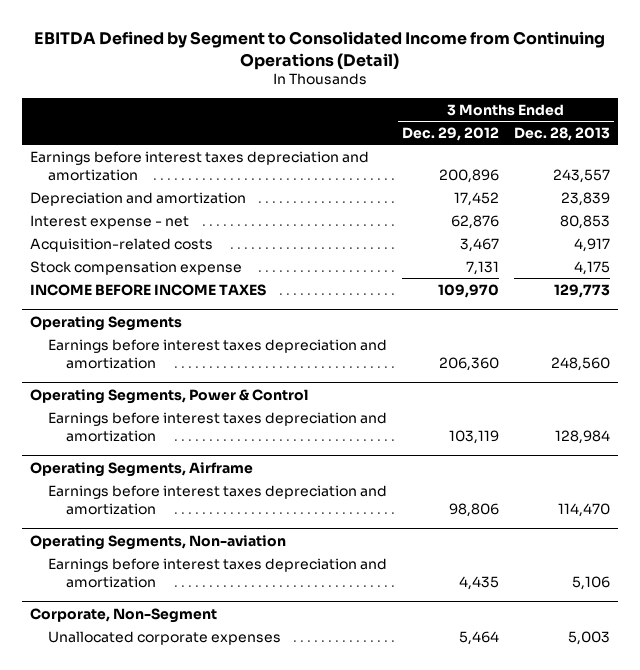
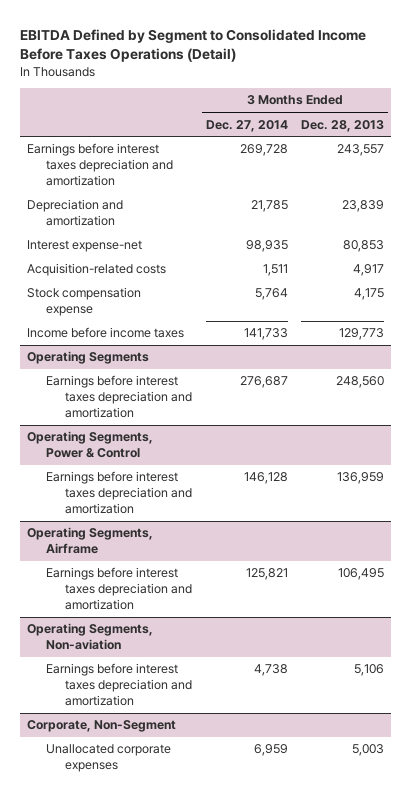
- EBITDA Defined by Segment to Consolidated Income from Continuing Operations (Detail)
+ EBITDA Defined by Segment to Consolidated Income Before Taxes Operations (Detail)
- | 3 Months Ended Dec. 29, 2012 | 3 Months Ended Dec. 28, 2013
+ | 3 Months Ended Dec. 27, 2014 | 3 Months Ended Dec. 28, 2013
- Interest expense - net | 62,876 | 80,853
+ Interest expense-net | 98,935 | 80,853
- INCOME BEFORE INCOME TAXES | 109,970 | 129,773
+ Income before income taxes | 141,733 | 129,773
@ Operating Segments, Power & Control
- Earnings before interest taxes depreciation and amortization | 103,119 | 128,984
+ Earnings before interest taxes depreciation and amortization | 146,128 | 136,959
@ Operating Segments, Airframe
- Earnings before interest taxes depreciation and amortization | 98,806 | 114,470
+ Earnings before interest taxes depreciation and amortization | 125,821 | 106,495

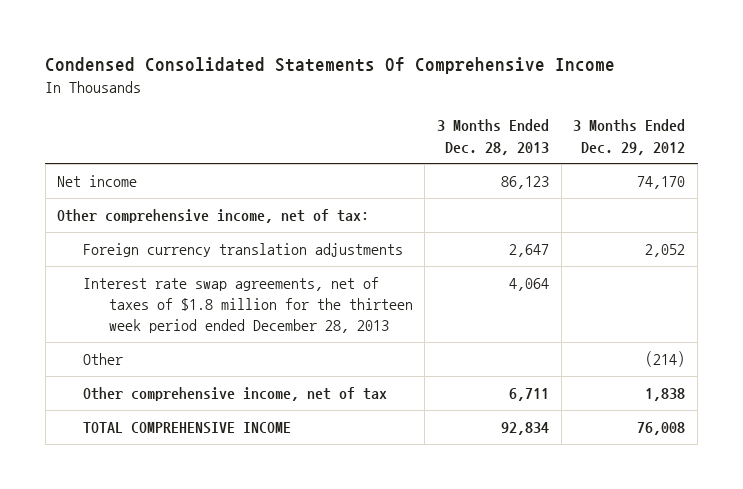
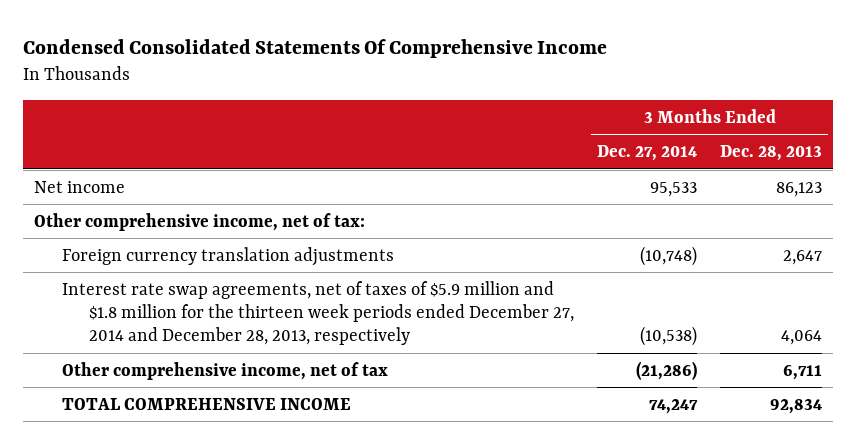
- | 3 Months Ended Dec. 28, 2013 | 3 Months Ended Dec. 29, 2012
+ | 3 Months Ended Dec. 27, 2014 | 3 Months Ended Dec. 28, 2013
- Interest rate swap agreements, net of taxes of $1.8 million for the thirteen week period ended December 28, 2013 | 4,064 |
- Other | | (214)
+ Interest rate swap agreements, net of taxes of $5.9 million and $1.8 million for the thirteen week periods ended December 27, 2014 and December 28, 2013, respectively | (10,538) | 4,064

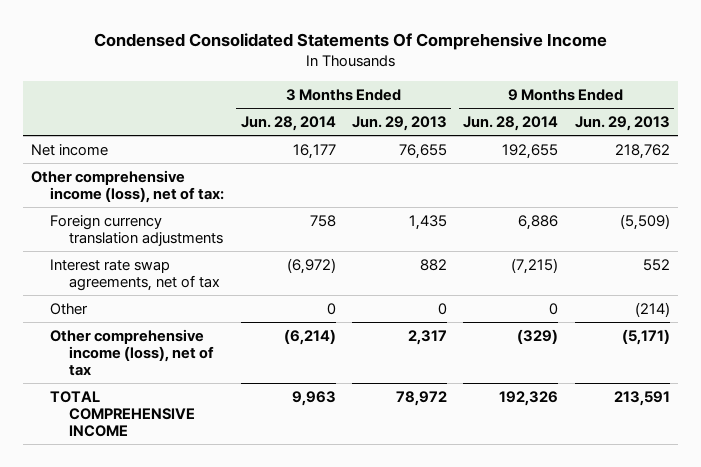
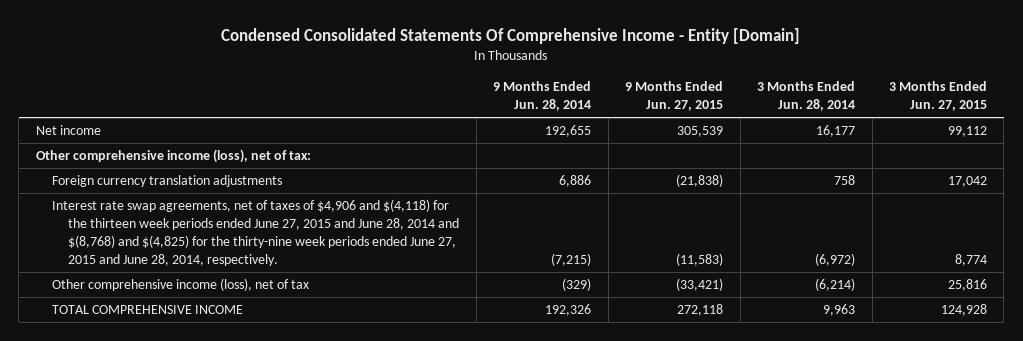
- Condensed Consolidated Statements Of Comprehensive Income
+ Condensed Consolidated Statements Of Comprehensive Income - Entity [Domain]
- | 3 Months Ended Jun. 28, 2014 | 3 Months Ended Jun. 29, 2013 | 9 Months Ended Jun. 28, 2014 | 9 Months Ended Jun. 29, 2013
+ | 9 Months Ended Jun. 28, 2014 | 9 Months Ended Jun. 27, 2015 | 3 Months Ended Jun. 28, 2014 | 3 Months Ended Jun. 27, 2015
- Interest rate swap agreements, net of tax | (6,972) | 882 | (7,215) | 552
- Other | 0 | 0 | 0 | (214)
+ Interest rate swap agreements, net of taxes of $4,906 and $(4,118) for the thirteen week periods ended June 27, 2015 and June 28, 2014 and $(8,768) and $(4,825) for the thirty-nine week periods ended June 27, 2015 and June 28, 2014, respectively. | (7,215) | (11,583) | (6,972) | 8,774

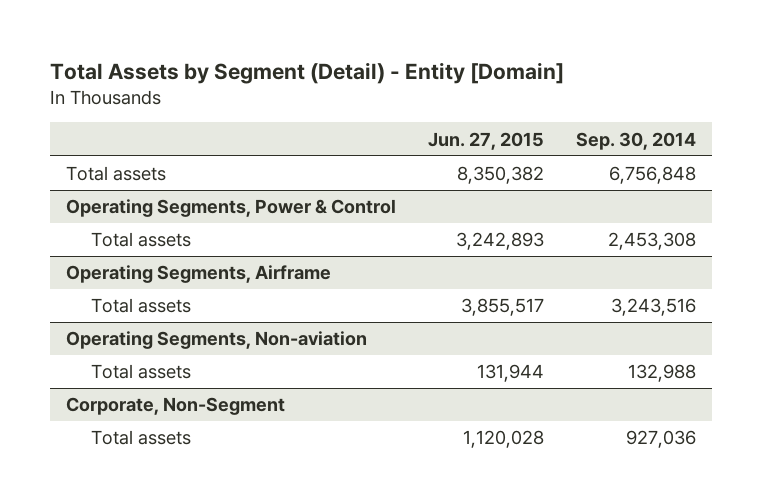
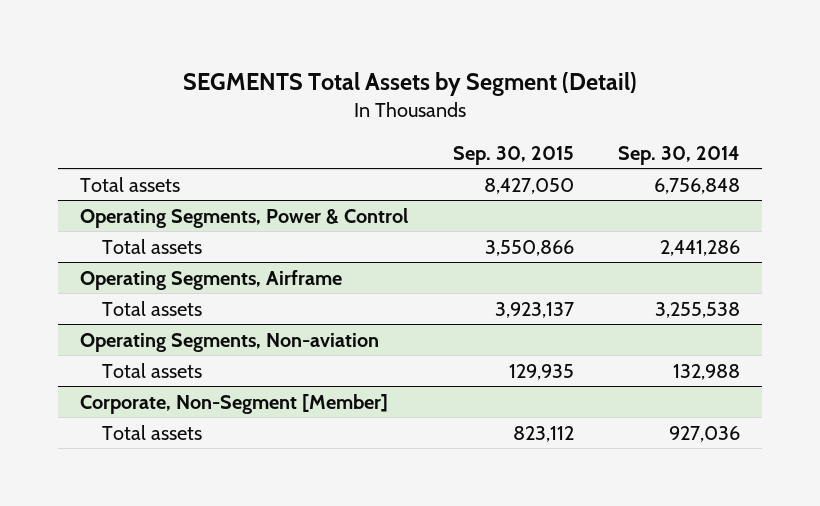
- Total Assets by Segment (Detail) - Entity [Domain]
+ SEGMENTS Total Assets by Segment (Detail)
- | Jun. 27, 2015 | Sep. 30, 2014
+ | Sep. 30, 2015 | Sep. 30, 2014
@ Operating Segments, Power & Control
- Total assets | 3,242,893 | 2,453,308
+ Total assets | 3,550,866 | 2,441,286
@ Operating Segments, Airframe
- Total assets | 3,855,517 | 3,243,516
+ Total assets | 3,923,137 | 3,255,538
- Corporate, Non-Segment
+ Corporate, Non-Segment [Member]

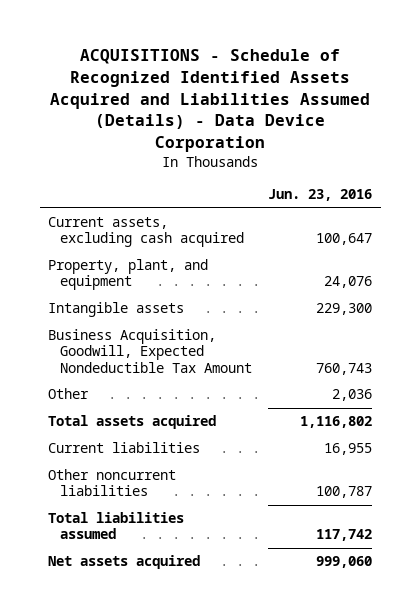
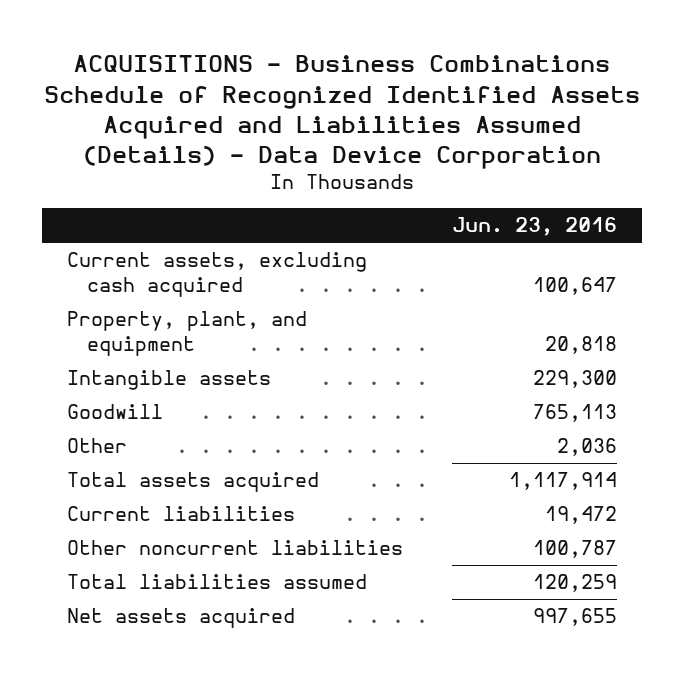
- ACQUISITIONS - Schedule of Recognized Identified Assets Acquired and Liabilities Assumed (Details) - Data Device Corporation
+ ACQUISITIONS - Business Combinations Schedule of Recognized Identified Assets Acquired and Liabilities Assumed (Details) - Data Device Corporation
- Property, plant, and equipment | 24,076
+ Property, plant, and equipment | 20,818
- Business Acquisition, Goodwill, Expected Nondeductible Tax Amount | 760,743
+ Goodwill | 765,113
- Total assets acquired | 1,116,802
- Current liabilities | 16,955
+ Total assets acquired | 1,117,914
+ Current liabilities | 19,472
- Total liabilities assumed | 117,742
- Net assets acquired | 999,060
+ Total liabilities assumed | 120,259
+ Net assets acquired | 997,655

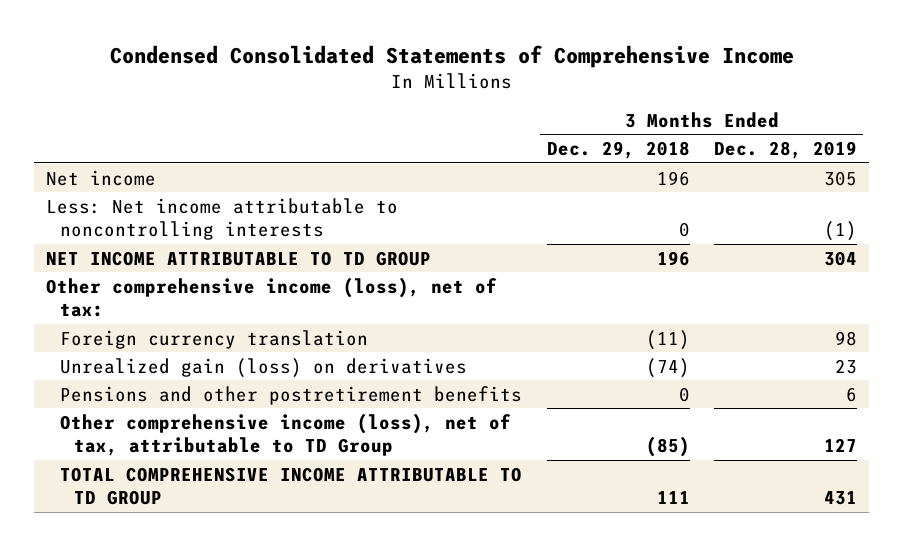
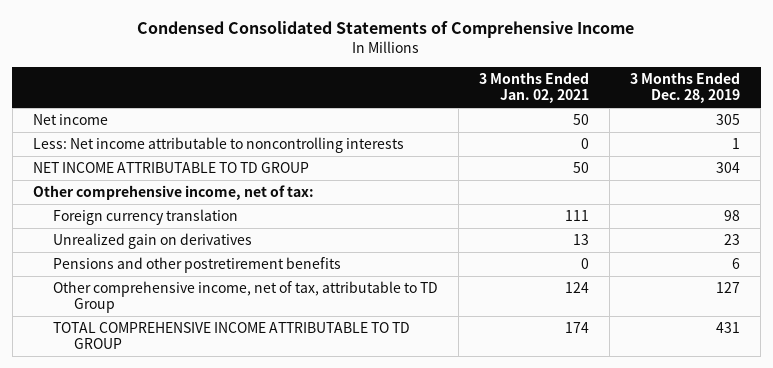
- | 3 Months Ended Dec. 29, 2018 | 3 Months Ended Dec. 28, 2019
+ | 3 Months Ended Jan. 02, 2021 | 3 Months Ended Dec. 28, 2019
- Less: Net income attributable to noncontrolling interests | 0 | (1)
+ Less: Net income attributable to noncontrolling interests | 0 | 1
- Other comprehensive income (loss), net of tax:
+ Other comprehensive income, net of tax:
- Unrealized gain (loss) on derivatives | (74) | 23
+ Unrealized gain on derivatives | 13 | 23
- Other comprehensive income (loss), net of tax, attributable to TD Group | (85) | 127
+ Other comprehensive income, net of tax, attributable to TD Group | 124 | 127

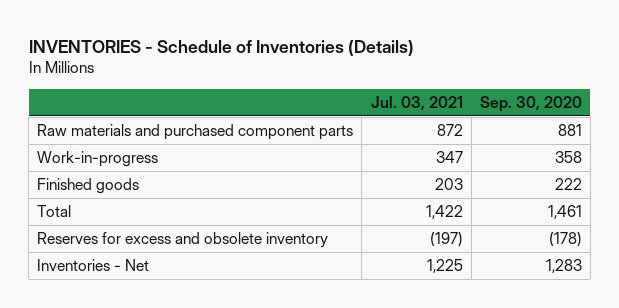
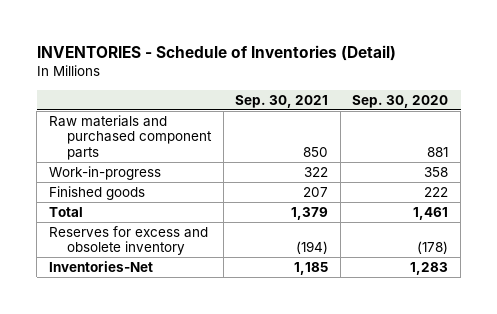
- INVENTORIES - Schedule of Inventories (Details)
+ INVENTORIES - Schedule of Inventories (Detail)
- | Jul. 03, 2021 | Sep. 30, 2020
+ | Sep. 30, 2021 | Sep. 30, 2020
- Inventories - Net | 1,225 | 1,283
+ Inventories-Net | 1,185 | 1,283

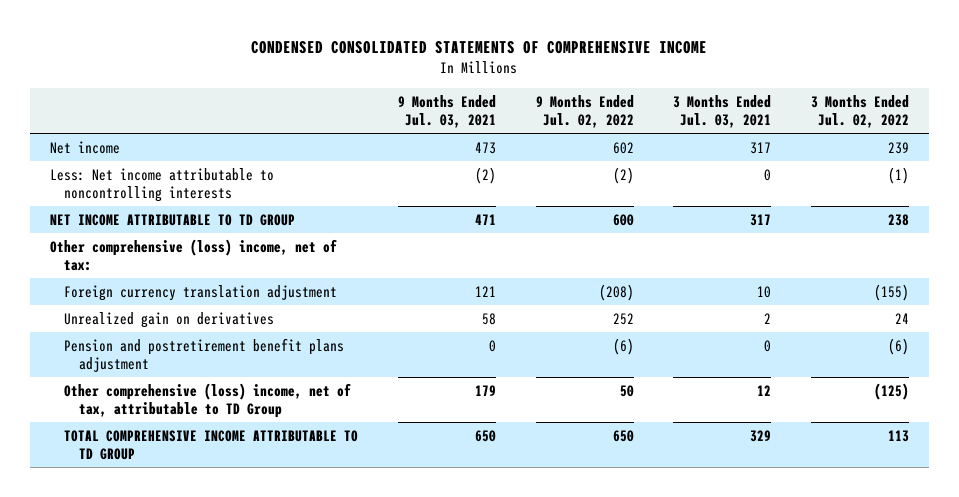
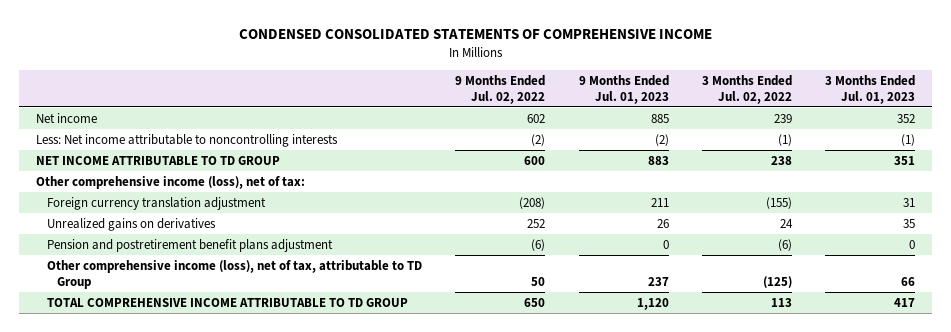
- | 9 Months Ended Jul. 03, 2021 | 9 Months Ended Jul. 02, 2022 | 3 Months Ended Jul. 03, 2021 | 3 Months Ended Jul. 02, 2022
+ | 9 Months Ended Jul. 02, 2022 | 9 Months Ended Jul. 01, 2023 | 3 Months Ended Jul. 02, 2022 | 3 Months Ended Jul. 01, 2023
- Other comprehensive (loss) income, net of tax:
+ Other comprehensive income (loss), net of tax:
- Unrealized gain on derivatives | 58 | 252 | 2 | 24
+ Unrealized gains on derivatives | 252 | 26 | 24 | 35
- Other comprehensive (loss) income, net of tax, attributable to TD Group | 179 | 50 | 12 | (125)
+ Other comprehensive income (loss), net of tax, attributable to TD Group | 50 | 237 | (125) | 66

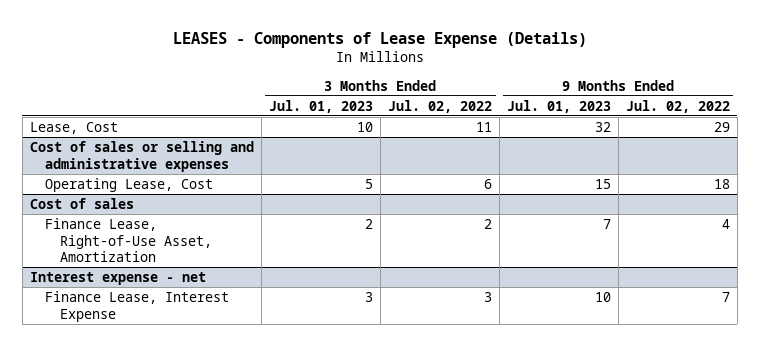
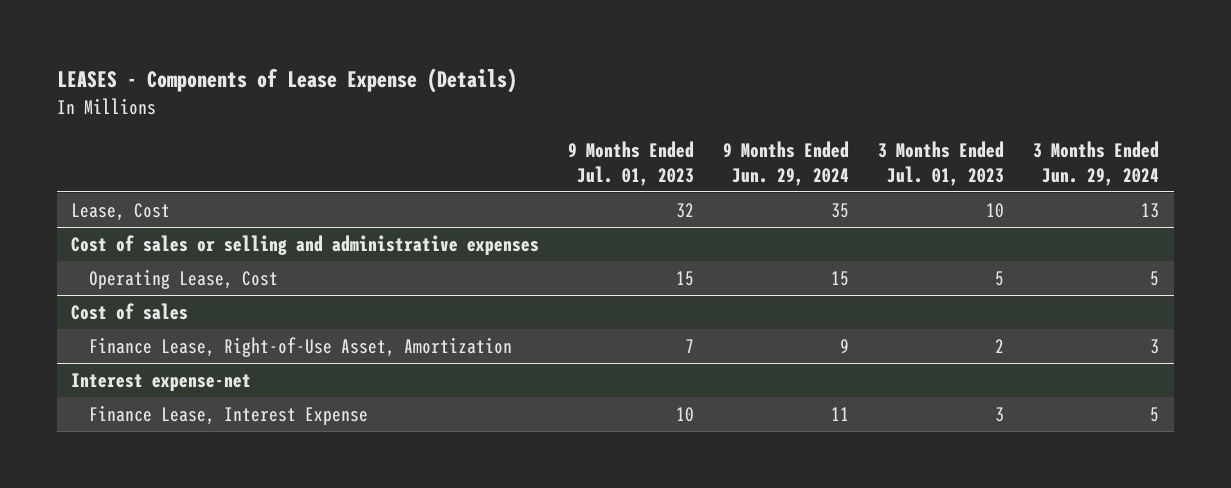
- | 3 Months Ended Jul. 01, 2023 | 3 Months Ended Jul. 02, 2022 | 9 Months Ended Jul. 01, 2023 | 9 Months Ended Jul. 02, 2022
+ | 9 Months Ended Jul. 01, 2023 | 9 Months Ended Jun. 29, 2024 | 3 Months Ended Jul. 01, 2023 | 3 Months Ended Jun. 29, 2024
- Interest expense - net
+ Interest expense-net

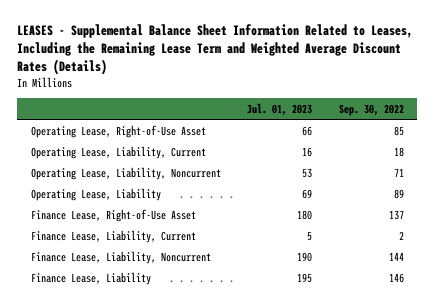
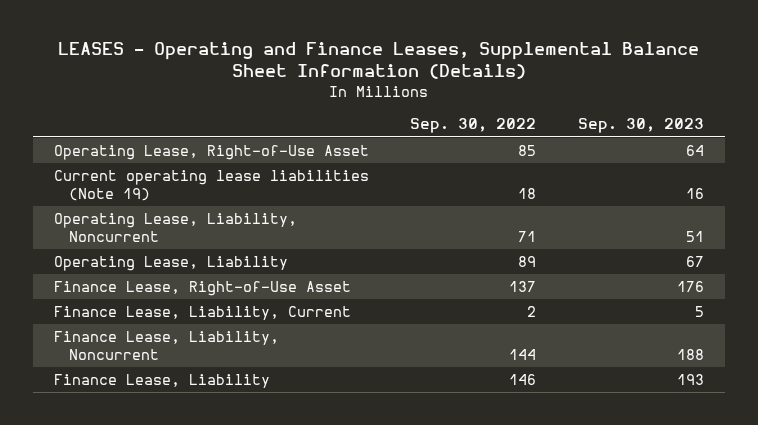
- LEASES - Supplemental Balance Sheet Information Related to Leases, Including the Remaining Lease Term and Weighted Average Discount Rates (Details)
+ LEASES - Operating and Finance Leases, Supplemental Balance Sheet Information (Details)
- | Jul. 01, 2023 | Sep. 30, 2022
+ | Sep. 30, 2022 | Sep. 30, 2023
- Operating Lease, Liability, Current | 16 | 18
+ Current operating lease liabilities (Note 19) | 18 | 16

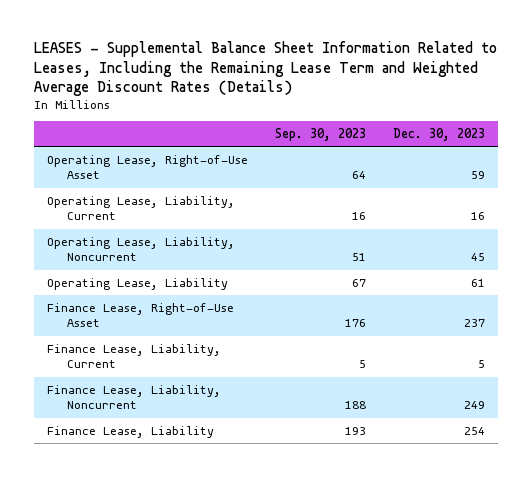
- LEASES - Operating and Finance Leases, Supplemental Balance Sheet Information (Details)
+ LEASES - Supplemental Balance Sheet Information Related to Leases, Including the Remaining Lease Term and Weighted Average Discount Rates (Details)
- | Sep. 30, 2022 | Sep. 30, 2023
+ | Sep. 30, 2023 | Dec. 30, 2023
- Current operating lease liabilities (Note 19) | 18 | 16
+ Operating Lease, Liability, Current | 16 | 16

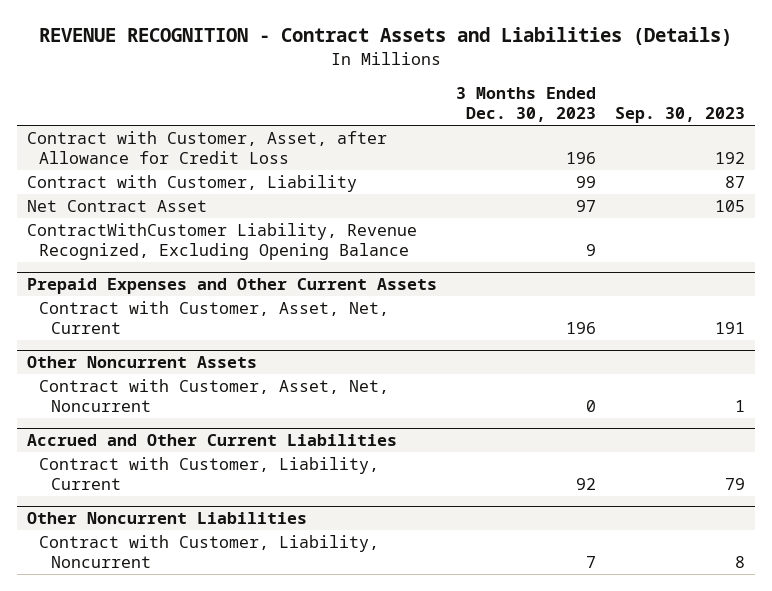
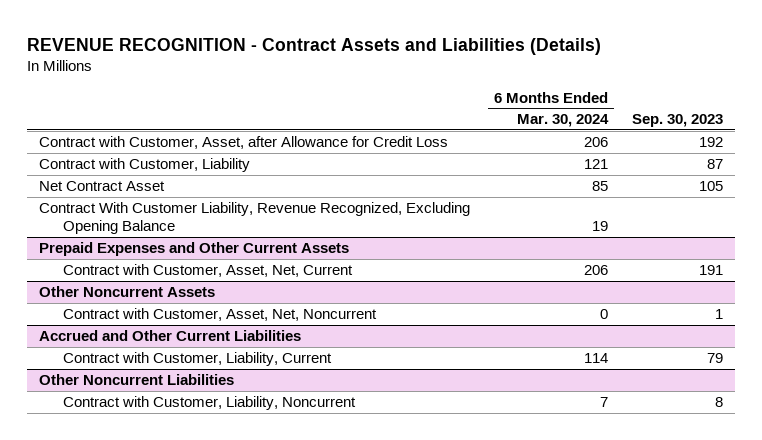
- | 3 Months Ended Dec. 30, 2023 | Sep. 30, 2023
+ | 6 Months Ended Mar. 30, 2024 | Sep. 30, 2023
- ContractWithCustomer Liability, Revenue Recognized, Excluding Opening Balance | 9 |
+ Contract With Customer Liability, Revenue Recognized, Excluding Opening Balance | 19 |

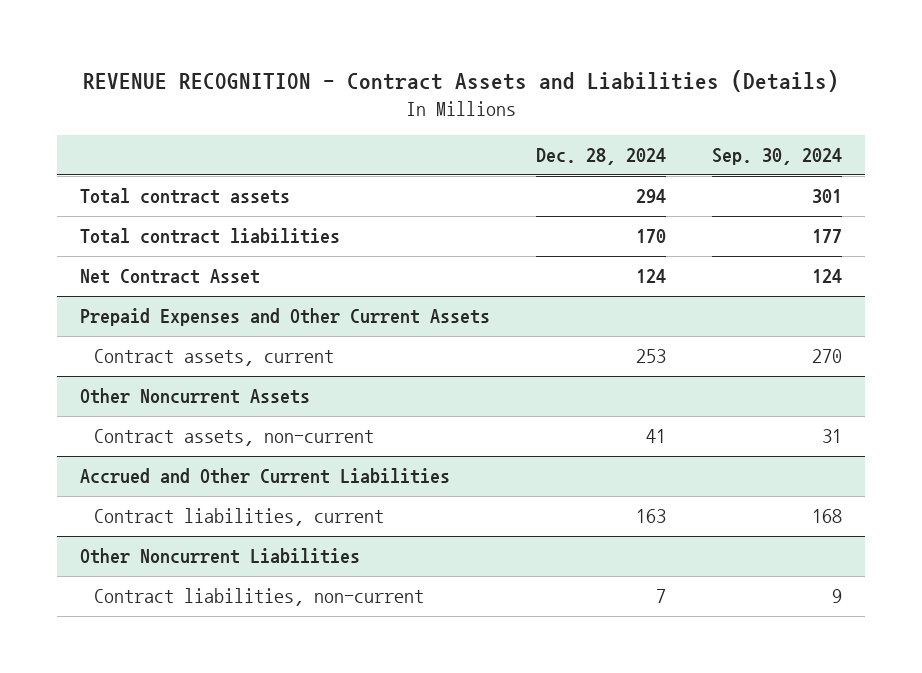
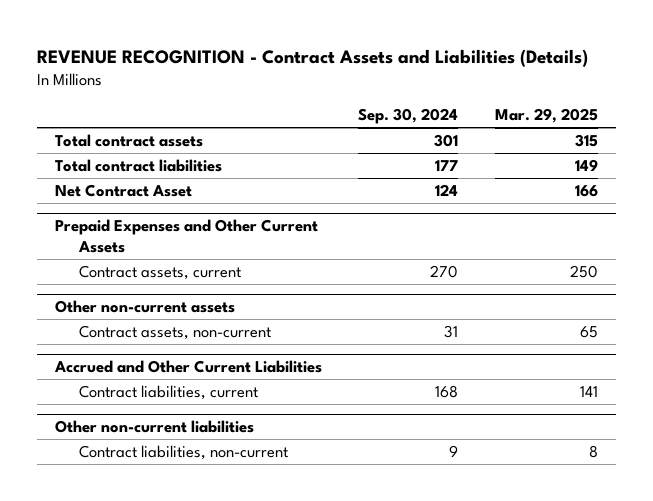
- | Dec. 28, 2024 | Sep. 30, 2024
+ | Sep. 30, 2024 | Mar. 29, 2025
- Other Noncurrent Assets
+ Other non-current assets
- Other Noncurrent Liabilities
+ Other non-current liabilities

